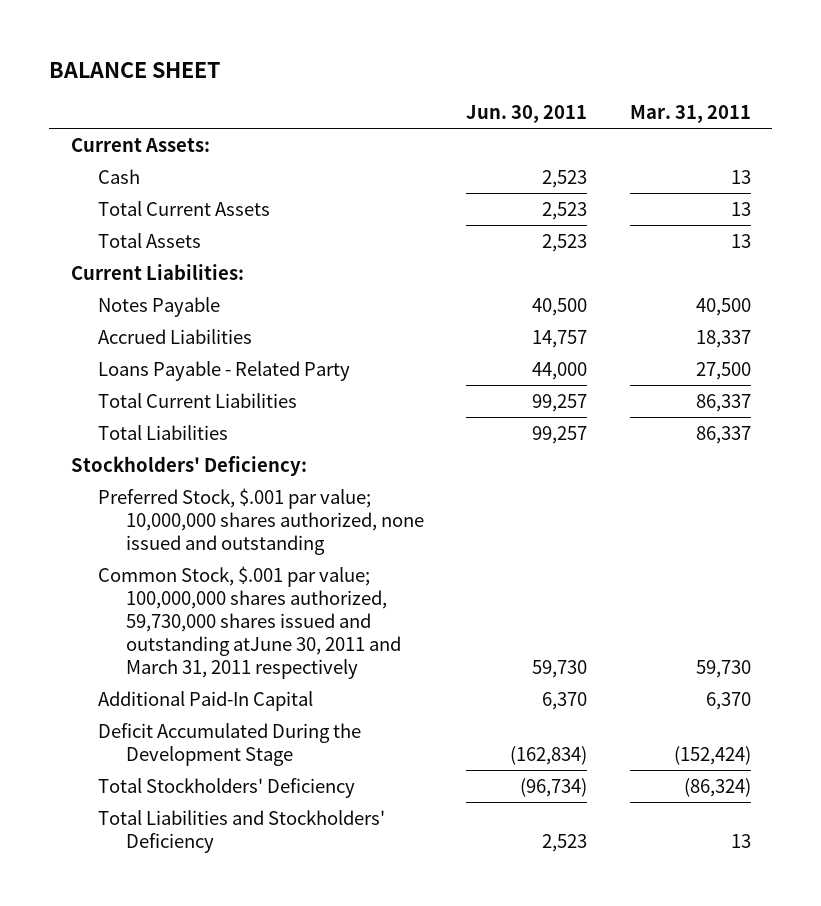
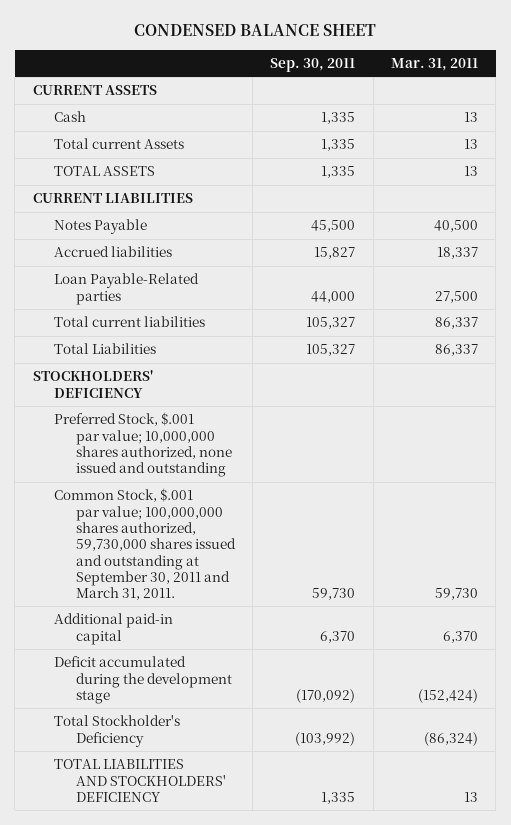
- BALANCE SHEET
+ CONDENSED BALANCE SHEET
- | Jun. 30, 2011 | Mar. 31, 2011
+ | Sep. 30, 2011 | Mar. 31, 2011
- Current Assets:
+ CURRENT ASSETS
- Total Current Assets | 2,523 | 13
- Total Assets | 2,523 | 13
- Current Liabilities:
+ Total current Assets | 1,335 | 13
+ TOTAL ASSETS | 1,335 | 13
+ CURRENT LIABILITIES
- Accrued Liabilities | 14,757 | 18,337
- Loans Payable - Related Party | 44,000 | 27,500
- Total Current Liabilities | 99,257 | 86,337
+ Accrued liabilities | 15,827 | 18,337
+ Loan Payable-Related parties | 44,000 | 27,500
+ Total current liabilities | 105,327 | 86,337
- Stockholders' Deficiency:
+ STOCKHOLDERS' DEFICIENCY
- Common Stock, $.001 par value; 100,000,000 shares authorized, 59,730,000 shares issued and outstanding atJune 30, 2011 and March 31, 2011 respectively | 59,730 | 59,730
- Additional Paid-In Capital | 6,370 | 6,370
- Deficit Accumulated During the Development Stage | (162,834) | (152,424)
- Total Stockholders' Deficiency | (96,734) | (86,324)
- Total Liabilities and Stockholders' Deficiency | 2,523 | 13
+ Common Stock, $.001 par value; 100,000,000 shares authorized, 59,730,000 shares issued and outstanding at September 30, 2011 and March 31, 2011. | 59,730 | 59,730
+ Additional paid-in capital | 6,370 | 6,370
+ Deficit accumulated during the development stage | (170,092) | (152,424)
+ Total Stockholder's Deficiency | (103,992) | (86,324)
+ TOTAL LIABILITIES AND STOCKHOLDERS' DEFICIENCY | 1,335 | 13

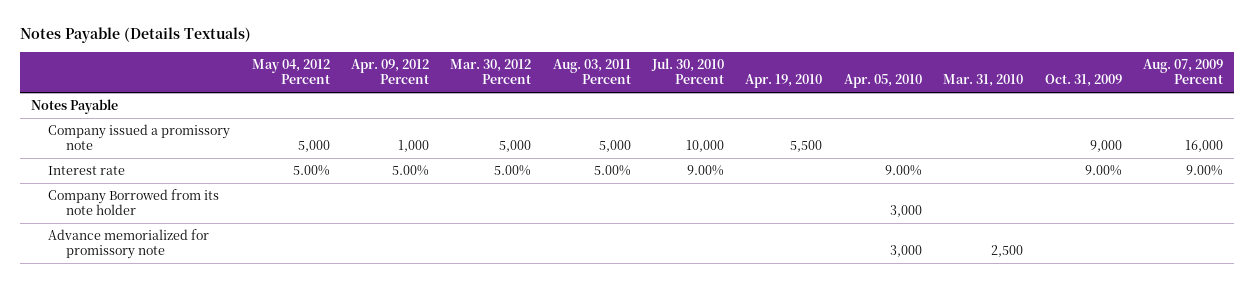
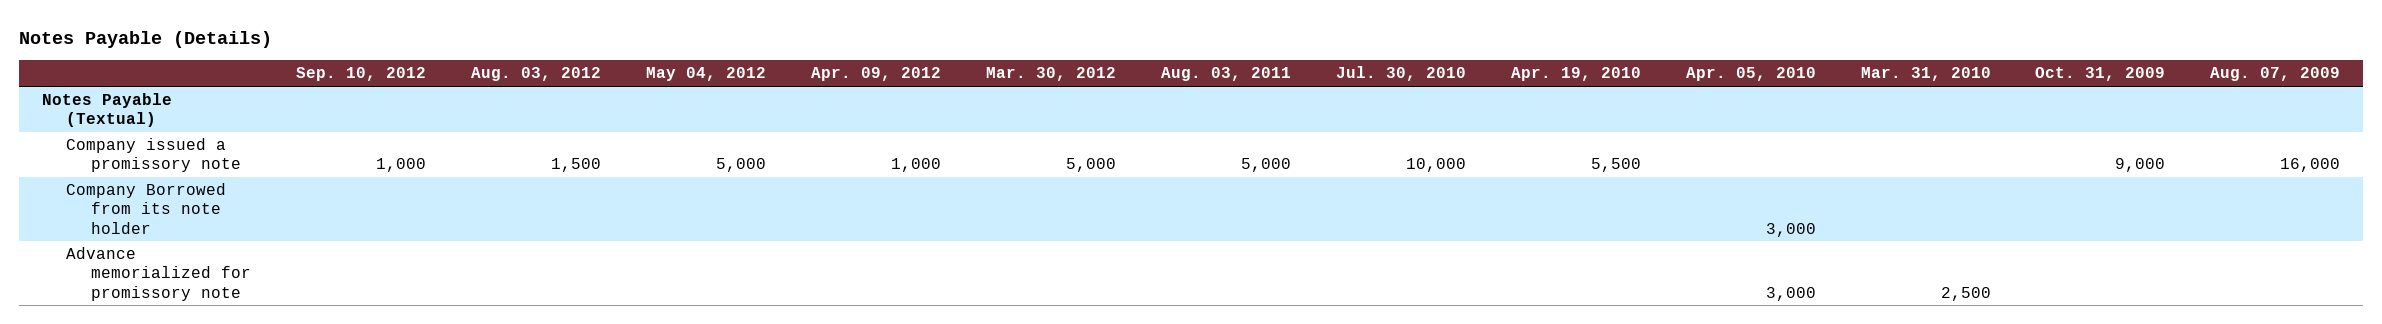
- Notes Payable (Details Textuals)
+ Notes Payable (Details)
- | May 04, 2012 Percent | Apr. 09, 2012 Percent | Mar. 30, 2012 Percent | Aug. 03, 2011 Percent | Jul. 30, 2010 Percent | Apr. 19, 2010 | Apr. 05, 2010 | Mar. 31, 2010 | Oct. 31, 2009 | Aug. 07, 2009 Percent
+ | Sep. 10, 2012 | Aug. 03, 2012 | May 04, 2012 | Apr. 09, 2012 | Mar. 30, 2012 | Aug. 03, 2011 | Jul. 30, 2010 | Apr. 19, 2010 | Apr. 05, 2010 | Mar. 31, 2010 | Oct. 31, 2009 | Aug. 07, 2009
- Notes Payable
+ Notes Payable (Textual)
- Interest rate | 5.00% | 5.00% | 5.00% | 5.00% | 9.00% | | 9.00% | | 9.00% | 9.00%

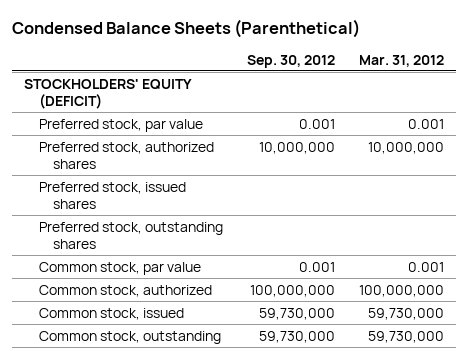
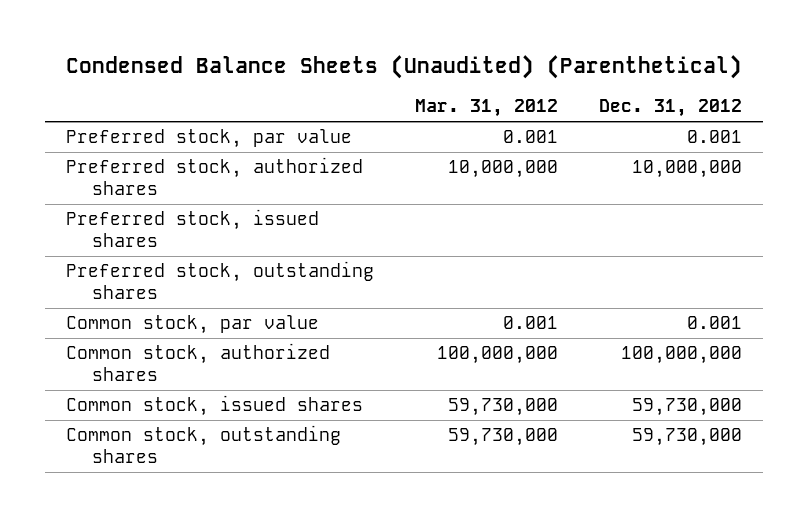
- Condensed Balance Sheets (Parenthetical)
+ Condensed Balance Sheets (Unaudited) (Parenthetical)
- | Sep. 30, 2012 | Mar. 31, 2012
+ | Mar. 31, 2012 | Dec. 31, 2012
- STOCKHOLDERS' EQUITY (DEFICIT)
- Common stock, authorized | 100,000,000 | 100,000,000
- Common stock, issued | 59,730,000 | 59,730,000
- Common stock, outstanding | 59,730,000 | 59,730,000
+ Common stock, authorized shares | 100,000,000 | 100,000,000
+ Common stock, issued shares | 59,730,000 | 59,730,000
+ Common stock, outstanding shares | 59,730,000 | 59,730,000

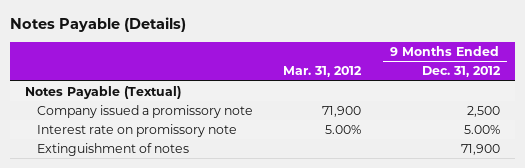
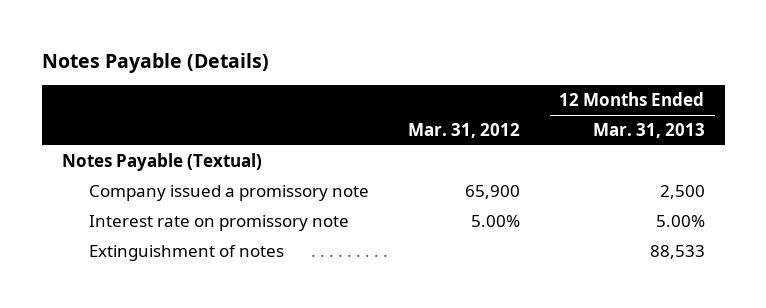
- | Mar. 31, 2012 | 9 Months Ended Dec. 31, 2012
+ | Mar. 31, 2012 | 12 Months Ended Mar. 31, 2013
- Company issued a promissory note | 71,900 | 2,500
+ Company issued a promissory note | 65,900 | 2,500

